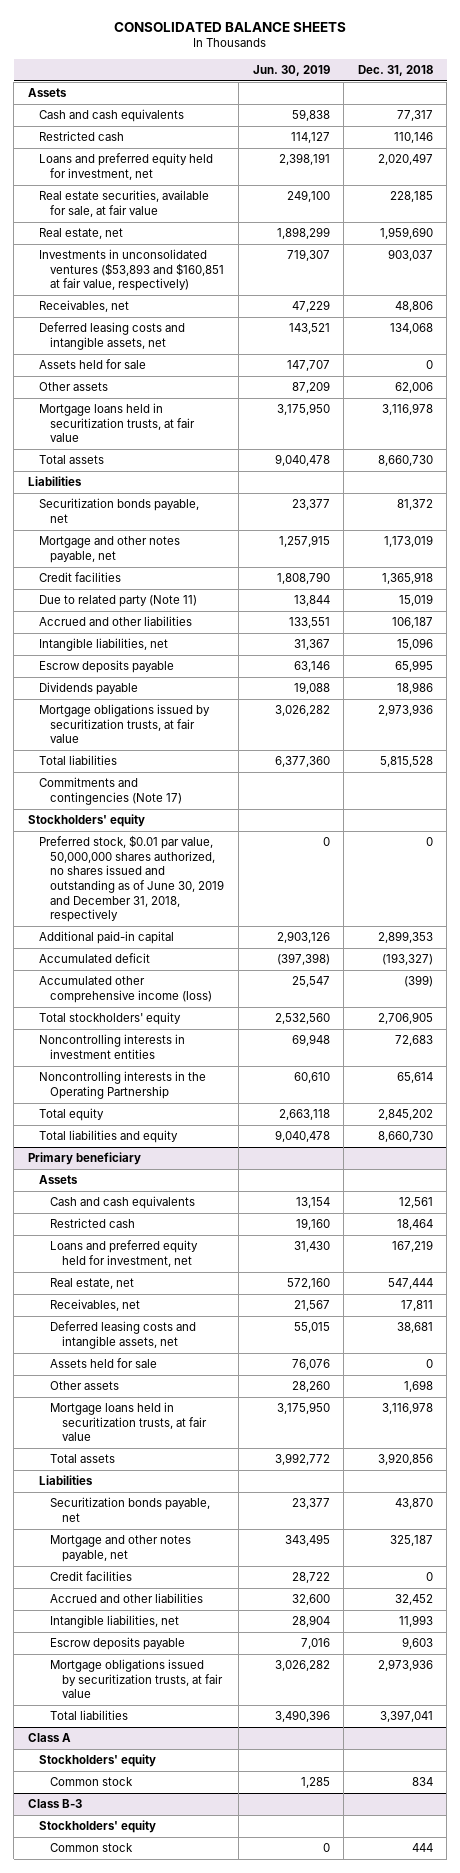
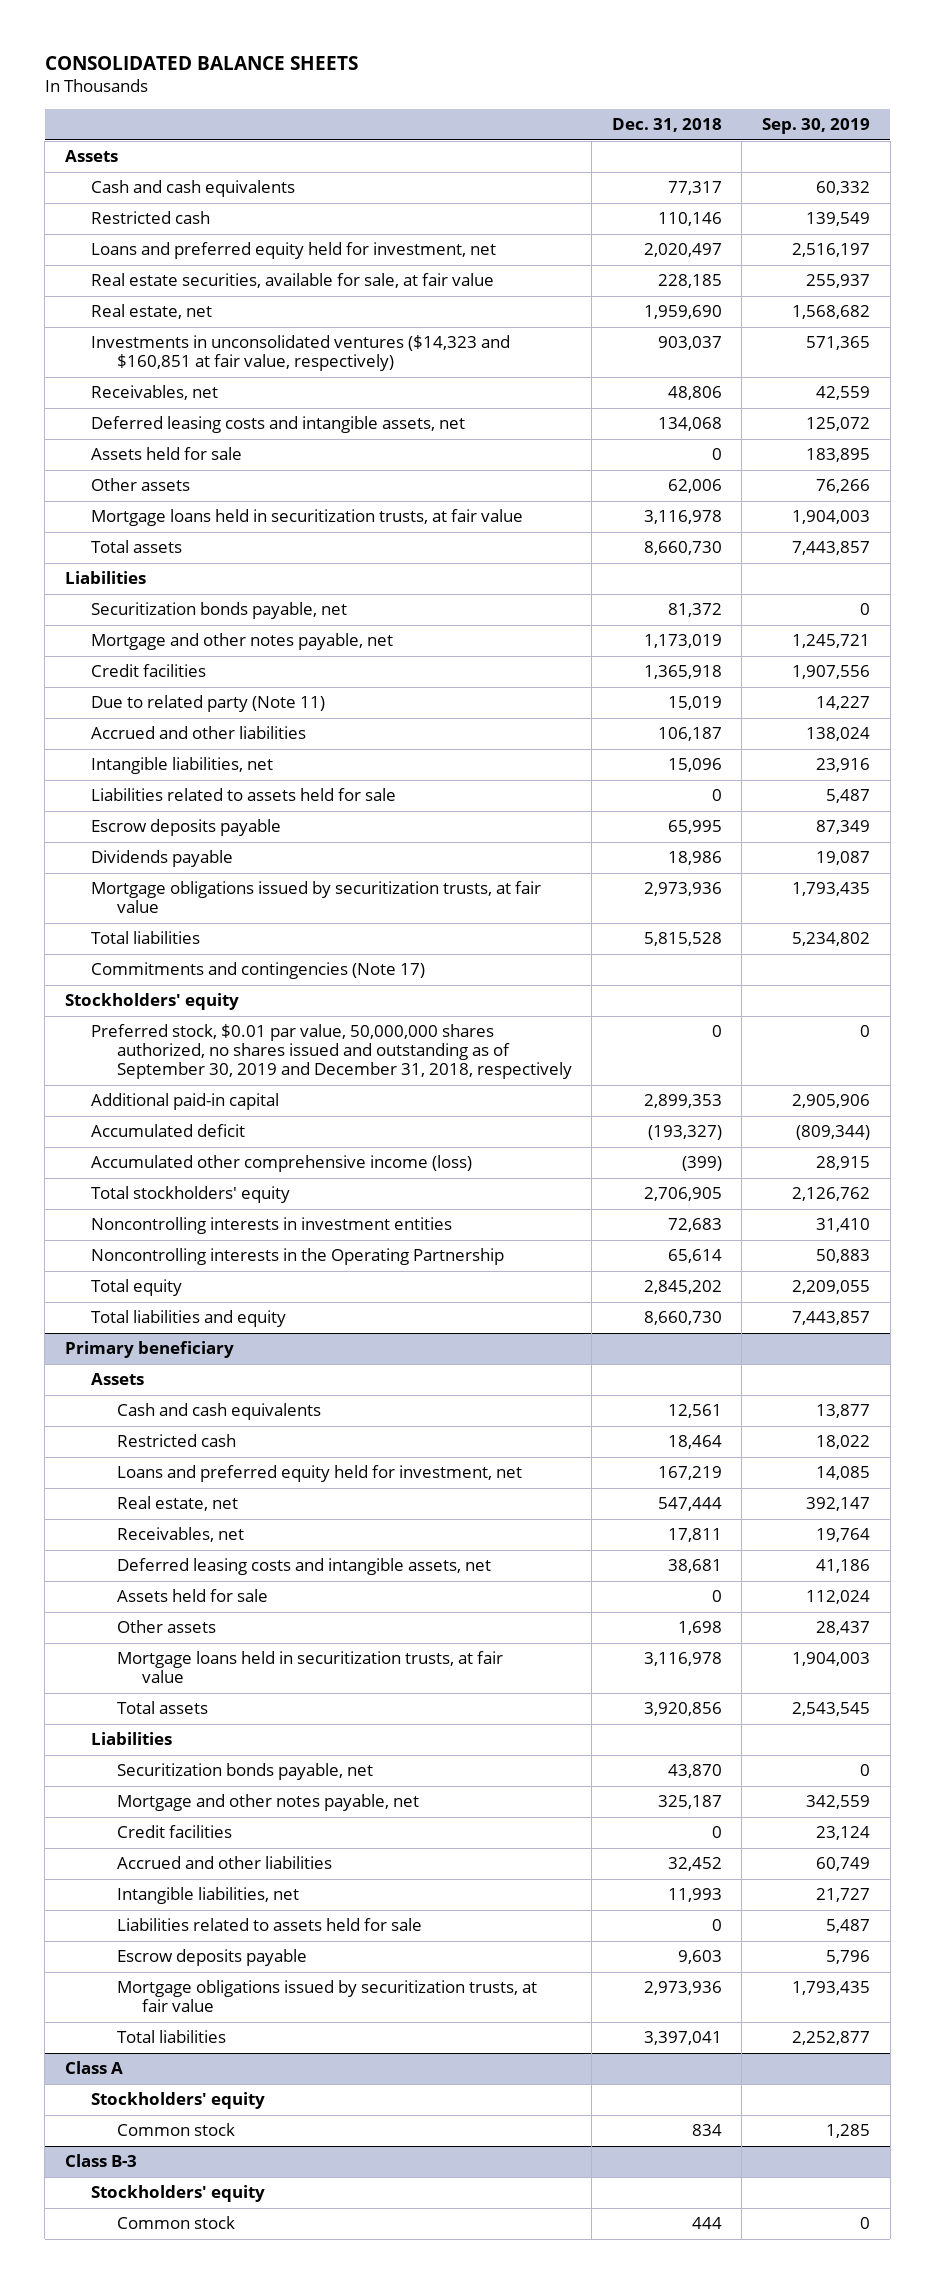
- | Jun. 30, 2019 | Dec. 31, 2018
+ | Dec. 31, 2018 | Sep. 30, 2019
- Investments in unconsolidated ventures ($53,893 and $160,851 at fair value, respectively) | 719,307 | 903,037
+ Investments in unconsolidated ventures ($14,323 and $160,851 at fair value, respectively) | 903,037 | 571,365
+ Liabilities related to assets held for sale | 0 | 5,487
- Preferred stock, $0.01 par value, 50,000,000 shares authorized, no shares issued and outstanding as of June 30, 2019 and December 31, 2018, respectively | 0 | 0
+ Preferred stock, $0.01 par value, 50,000,000 shares authorized, no shares issued and outstanding as of September 30, 2019 and December 31, 2018, respectively | 0 | 0
@ Primary beneficiary
+ Liabilities related to assets held for sale | 0 | 5,487

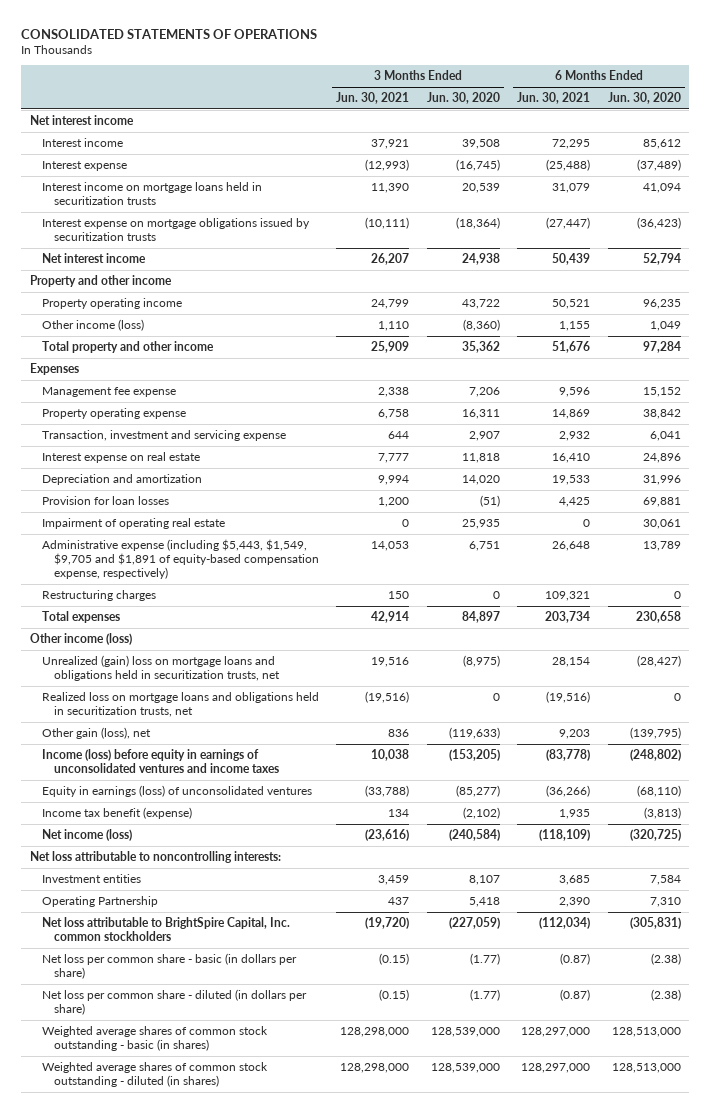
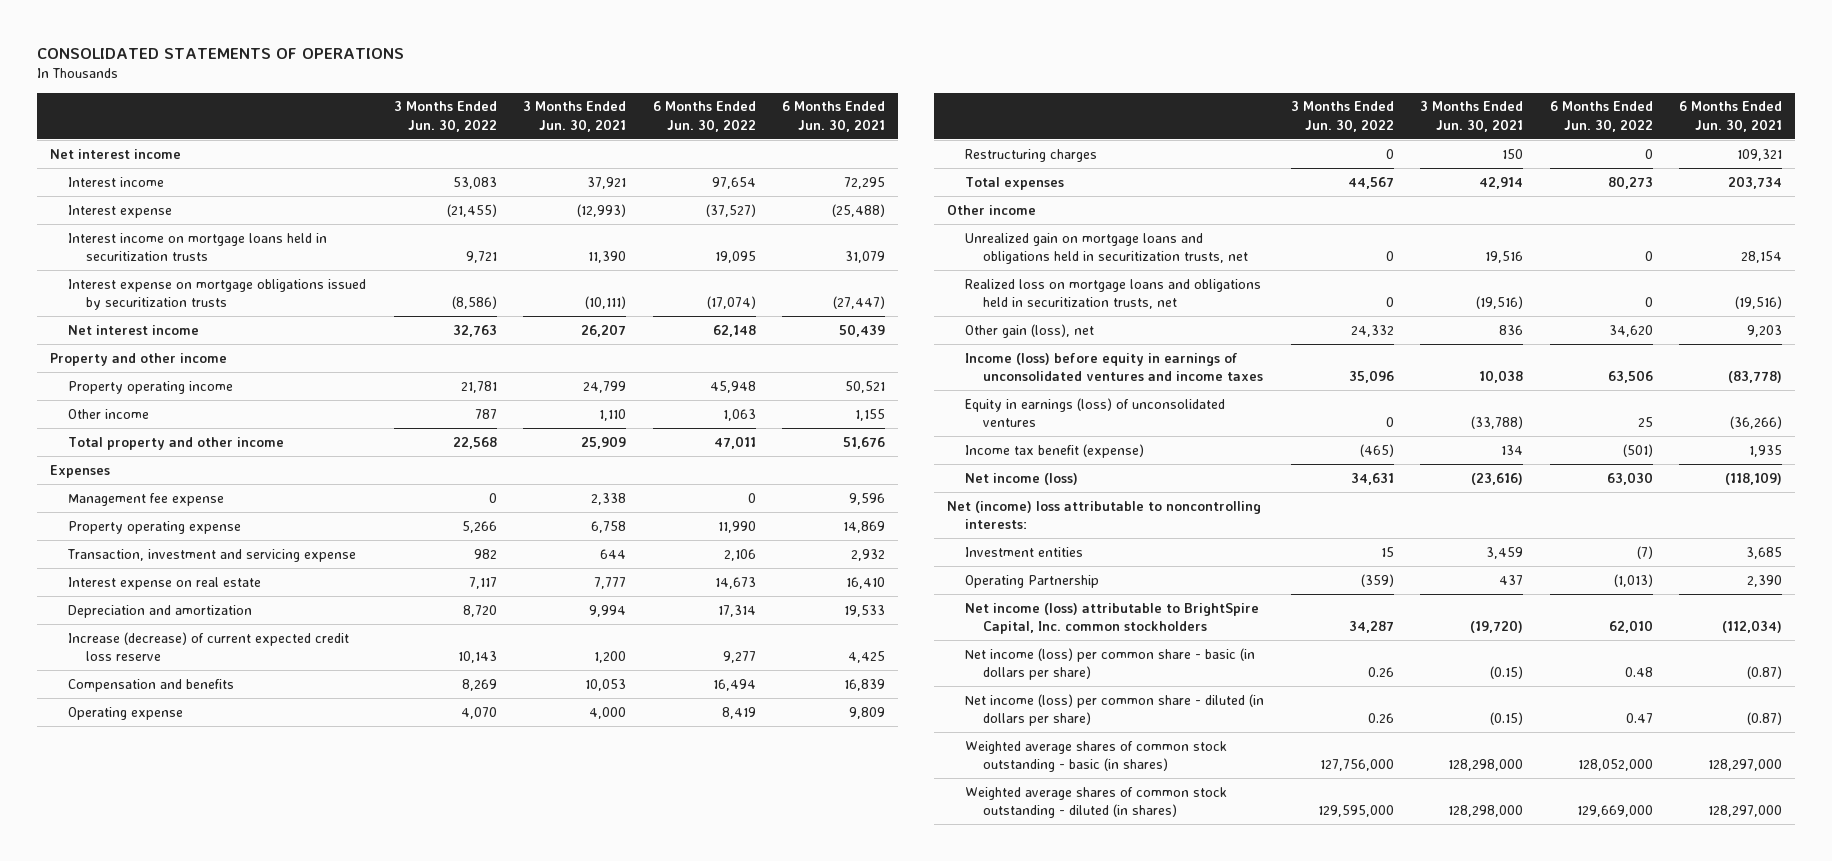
- | 3 Months Ended Jun. 30, 2021 | 3 Months Ended Jun. 30, 2020 | 6 Months Ended Jun. 30, 2021 | 6 Months Ended Jun. 30, 2020
+ | 3 Months Ended Jun. 30, 2022 | 3 Months Ended Jun. 30, 2021 | 6 Months Ended Jun. 30, 2022 | 6 Months Ended Jun. 30, 2021
- Other income (loss) | 1,110 | (8,360) | 1,155 | 1,049
+ Other income | 787 | 1,110 | 1,063 | 1,155
- Provision for loan losses | 1,200 | (51) | 4,425 | 69,881
- Impairment of operating real estate | 0 | 25,935 | 0 | 30,061
- Administrative expense (including $5,443, $1,549, $9,705 and $1,891 of equity-based compensation expense, respectively) | 14,053 | 6,751 | 26,648 | 13,789
+ Increase (decrease) of current expected credit loss reserve | 10,143 | 1,200 | 9,277 | 4,425
+ Compensation and benefits | 8,269 | 10,053 | 16,494 | 16,839
+ Operating expense | 4,070 | 4,000 | 8,419 | 9,809
- Other income (loss)
- Unrealized (gain) loss on mortgage loans and obligations held in securitization trusts, net | 19,516 | (8,975) | 28,154 | (28,427)
+ Other income
+ Unrealized gain on mortgage loans and obligations held in securitization trusts, net | 0 | 19,516 | 0 | 28,154
- Net loss attributable to noncontrolling interests:
+ Net (income) loss attributable to noncontrolling interests:
- Net loss attributable to BrightSpire Capital, Inc. common stockholders | (19,720) | (227,059) | (112,034) | (305,831)
- Net loss per common share - basic (in dollars per share) | (0.15) | (1.77) | (0.87) | (2.38)
- Net loss per common share - diluted (in dollars per share) | (0.15) | (1.77) | (0.87) | (2.38)
+ Net income (loss) attributable to BrightSpire Capital, Inc. common stockholders | 34,287 | (19,720) | 62,010 | (112,034)
+ Net income (loss) per common share - basic (in dollars per share) | 0.26 | (0.15) | 0.48 | (0.87)
+ Net income (loss) per common share - diluted (in dollars per share) | 0.26 | (0.15) | 0.47 | (0.87)

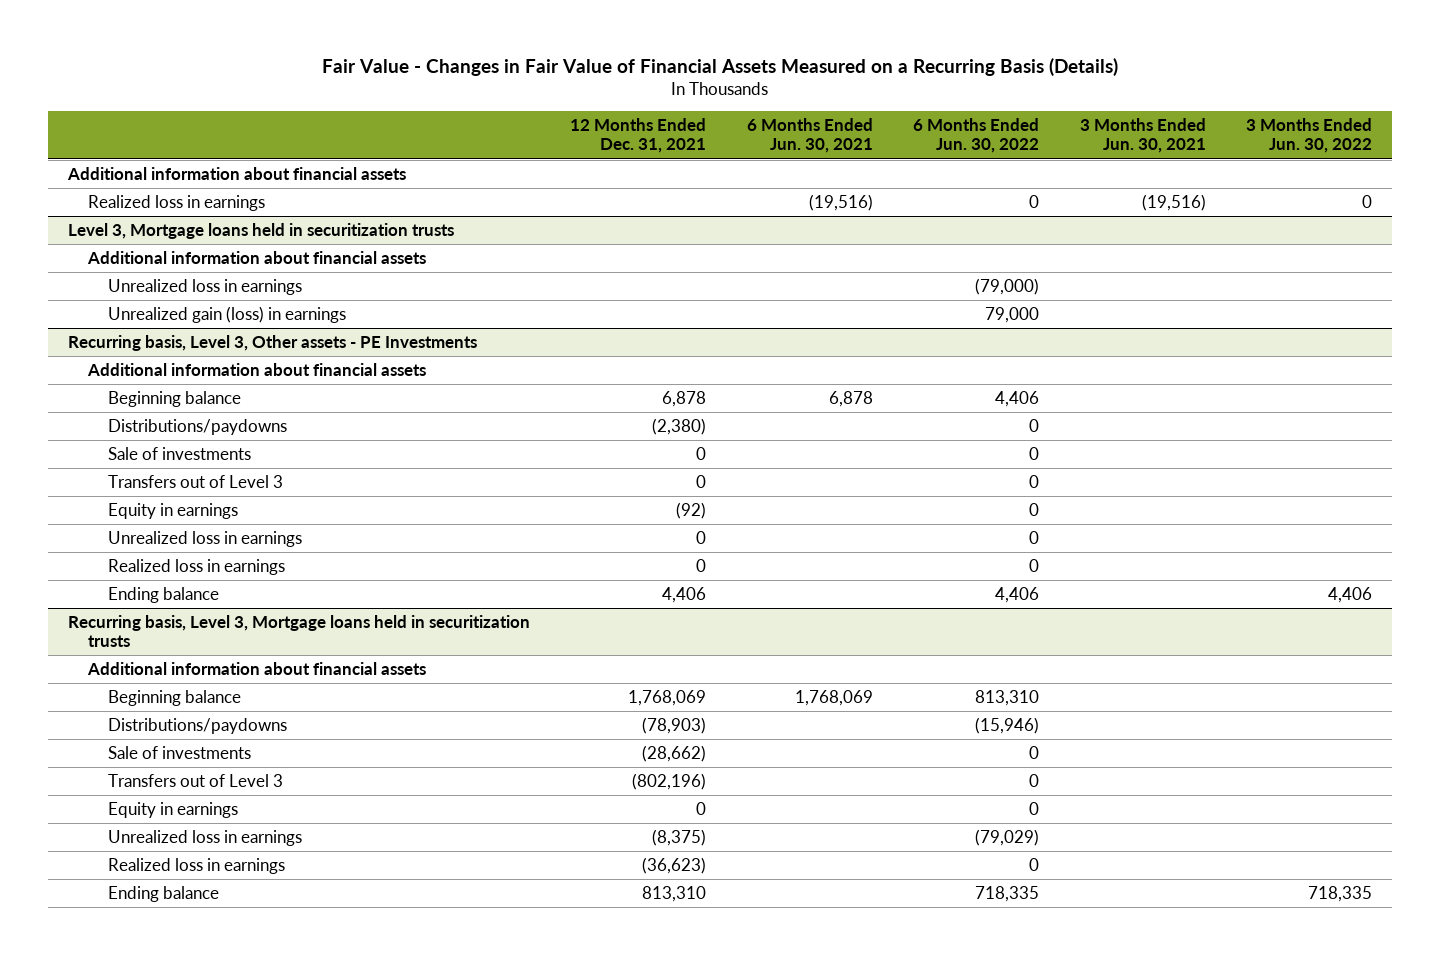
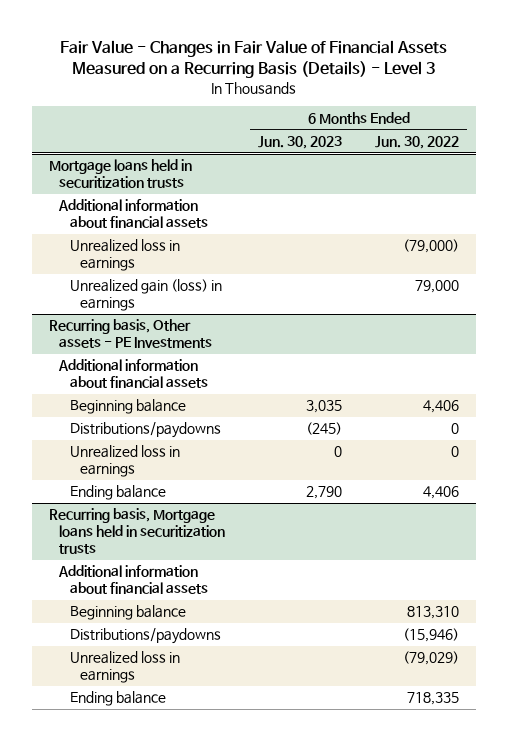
- Fair Value - Changes in Fair Value of Financial Assets Measured on a Recurring Basis (Details)
+ Fair Value - Changes in Fair Value of Financial Assets Measured on a Recurring Basis (Details) - Level 3
- | 12 Months Ended Dec. 31, 2021 | 6 Months Ended Jun. 30, 2021 | 6 Months Ended Jun. 30, 2022 | 3 Months Ended Jun. 30, 2021 | 3 Months Ended Jun. 30, 2022
+ | 6 Months Ended Jun. 30, 2023 | 6 Months Ended Jun. 30, 2022
- Additional information about financial assets
- Realized loss in earnings | | (19,516) | 0 | (19,516) | 0
- Level 3, Mortgage loans held in securitization trusts
+ Mortgage loans held in securitization trusts
- Recurring basis, Level 3, Other assets - PE Investments
+ Recurring basis, Other assets - PE Investments
- Sale of investments | 0 | | 0 | |
- Transfers out of Level 3 | 0 | | 0 | |
- Equity in earnings | (92) | | 0 | |
- Realized loss in earnings | 0 | | 0 | |
- Recurring basis, Level 3, Mortgage loans held in securitization trusts
+ Recurring basis, Mortgage loans held in securitization trusts
- Sale of investments | (28,662) | | 0 | |
- Transfers out of Level 3 | (802,196) | | 0 | |
- Equity in earnings | 0 | | 0 | |
- Realized loss in earnings | (36,623) | | 0 | |

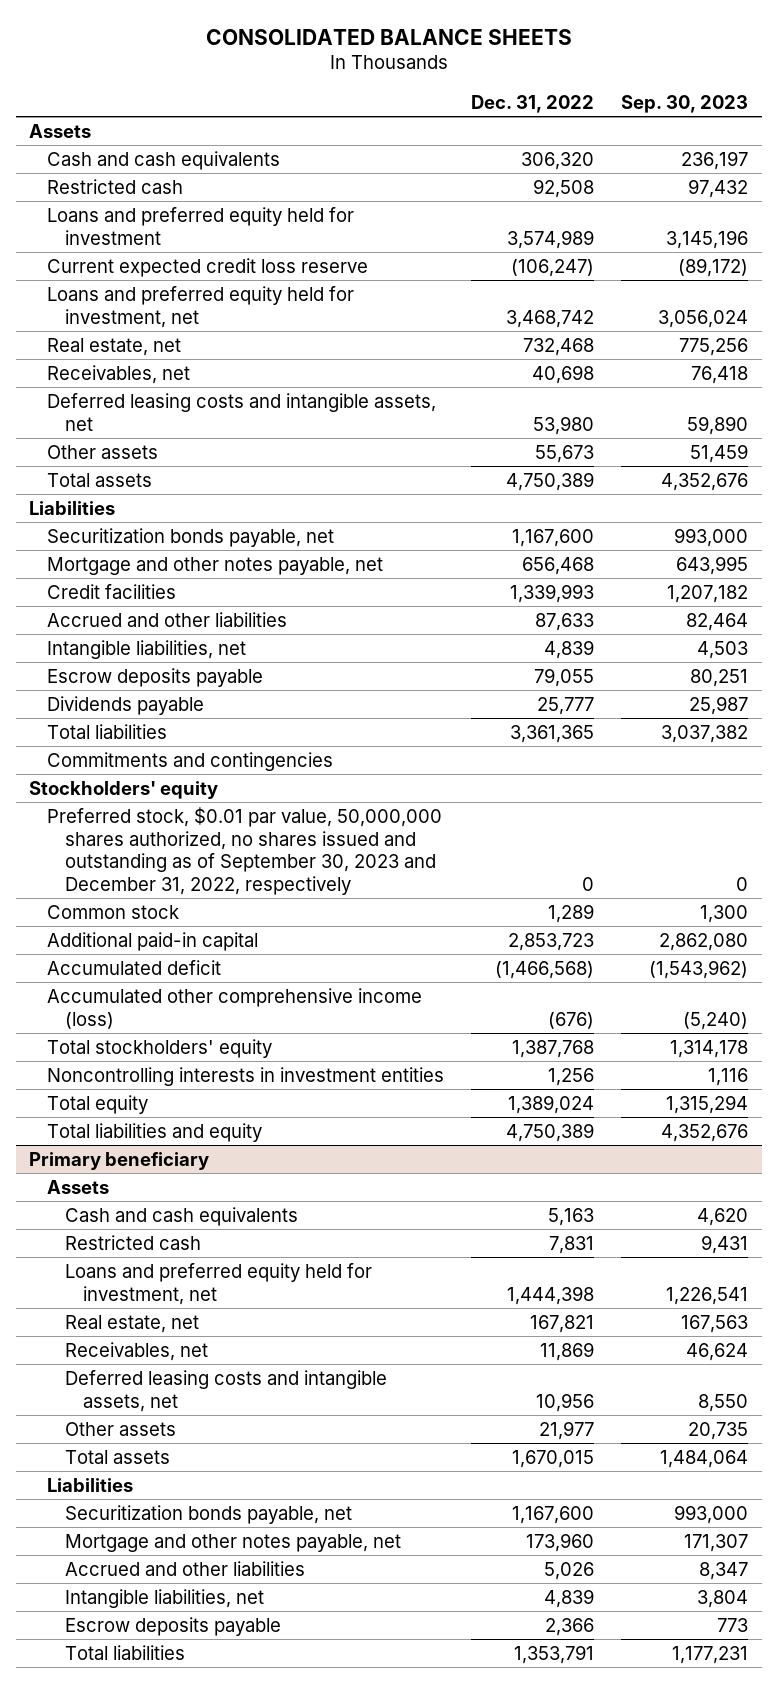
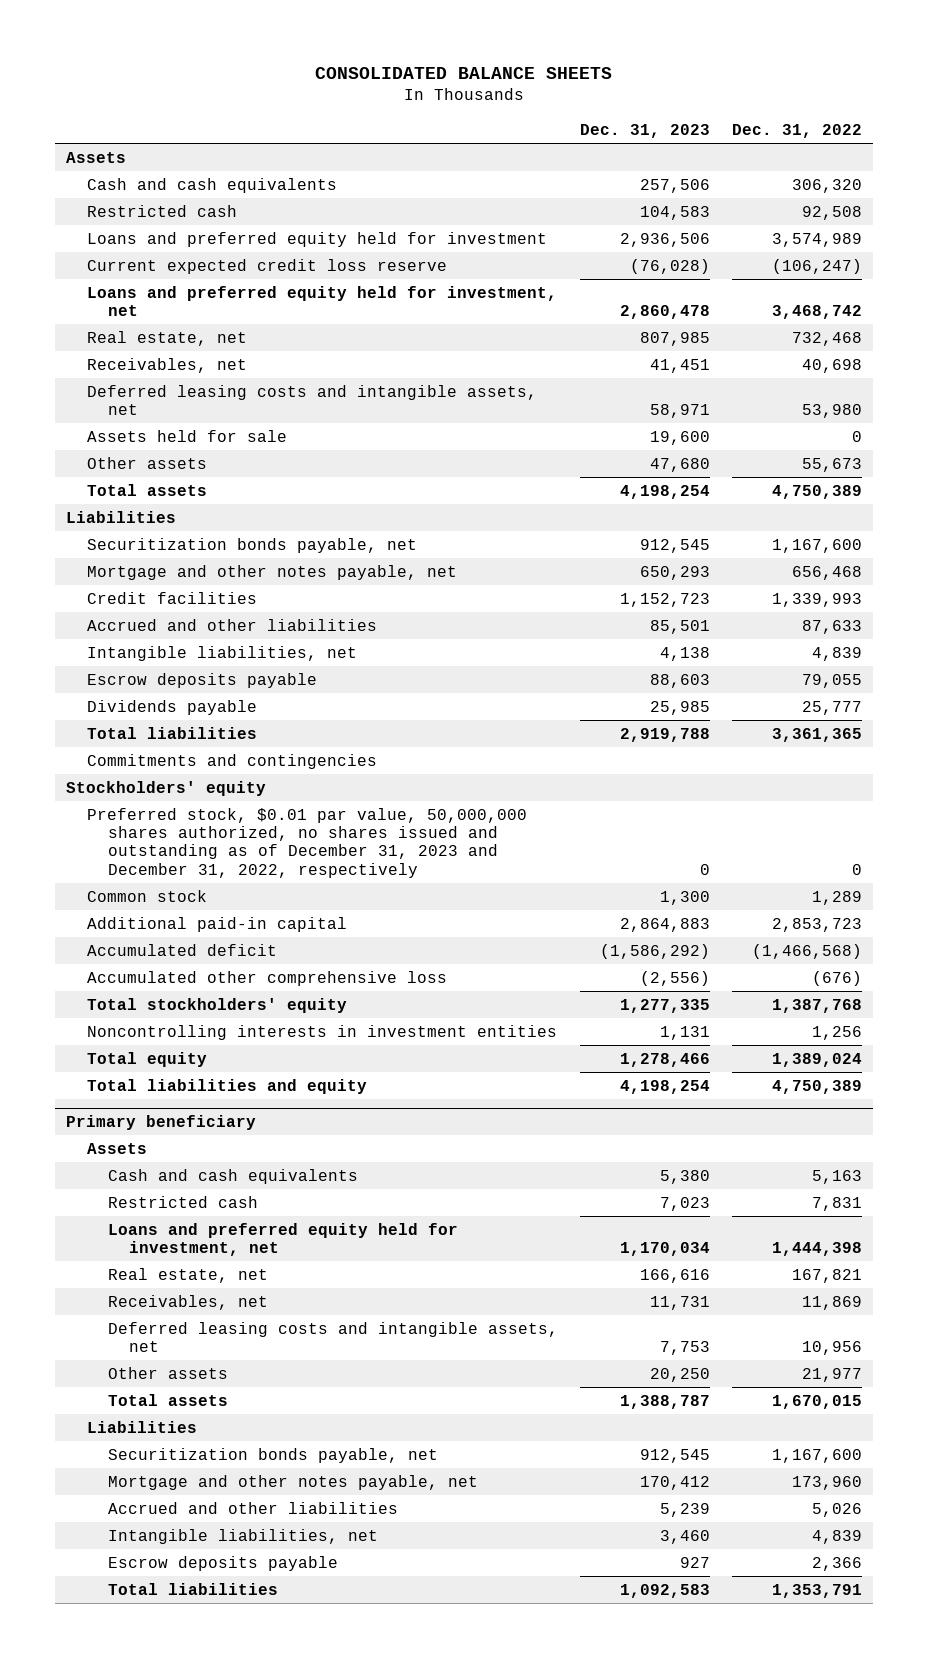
- | Dec. 31, 2022 | Sep. 30, 2023
+ | Dec. 31, 2023 | Dec. 31, 2022
+ Assets held for sale | 19,600 | 0
- Preferred stock, $0.01 par value, 50,000,000 shares authorized, no shares issued and outstanding as of September 30, 2023 and December 31, 2022, respectively | 0 | 0
+ Preferred stock, $0.01 par value, 50,000,000 shares authorized, no shares issued and outstanding as of December 31, 2023 and December 31, 2022, respectively | 0 | 0
- Accumulated other comprehensive income (loss) | (676) | (5,240)
+ Accumulated other comprehensive loss | (2,556) | (676)

